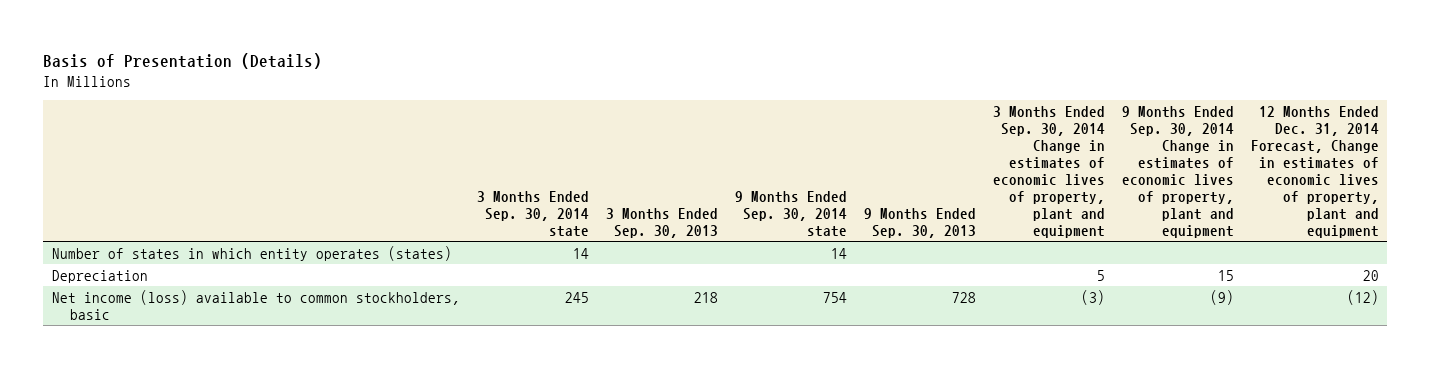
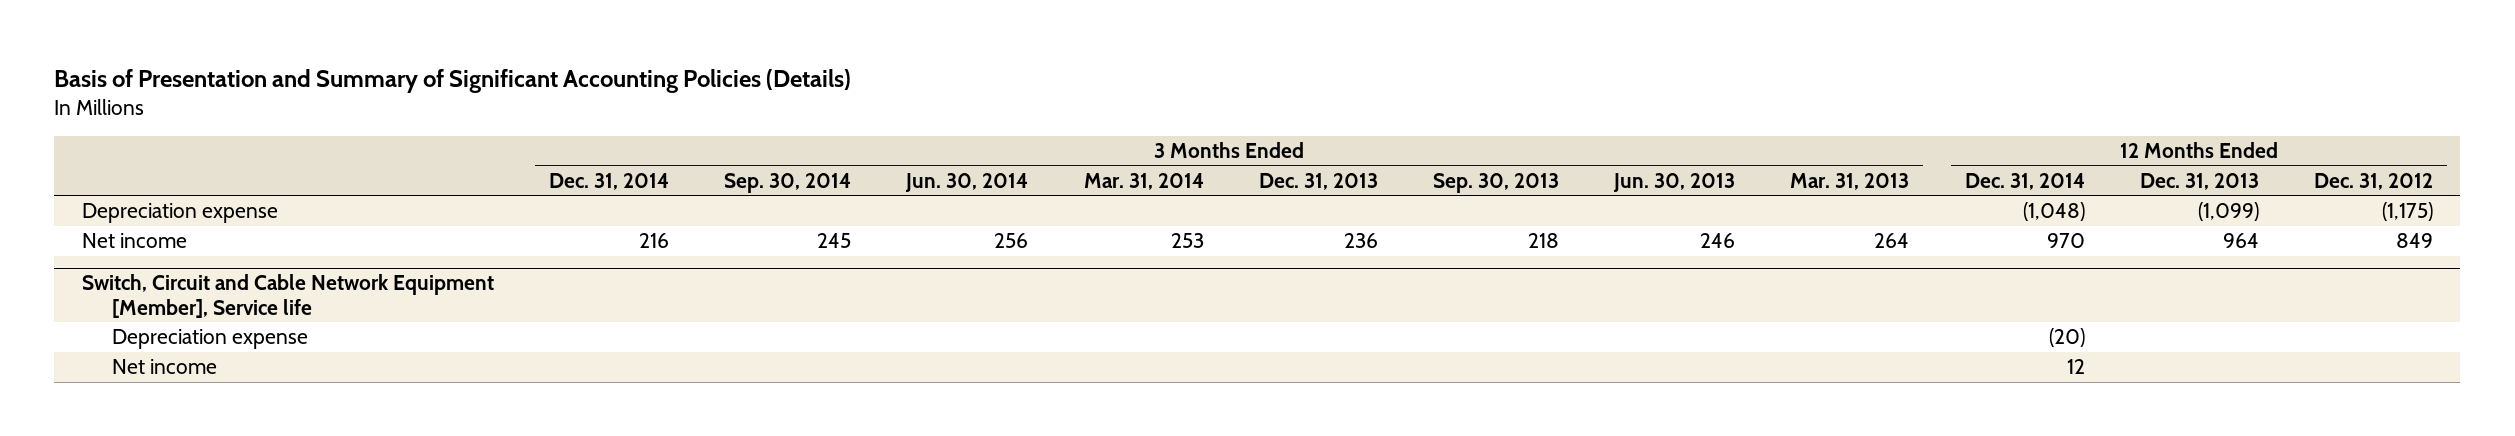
- Basis of Presentation (Details)
+ Basis of Presentation and Summary of Significant Accounting Policies (Details)
- | 3 Months Ended Sep. 30, 2014 state | 3 Months Ended Sep. 30, 2013 | 9 Months Ended Sep. 30, 2014 state | 9 Months Ended Sep. 30, 2013 | 3 Months Ended Sep. 30, 2014 Change in estimates of economic lives of property, plant and equipment | 9 Months Ended Sep. 30, 2014 Change in estimates of economic lives of property, plant and equipment | 12 Months Ended Dec. 31, 2014 Forecast, Change in estimates of economic lives of property, plant and equipment
+ | 3 Months Ended Dec. 31, 2014 | 3 Months Ended Sep. 30, 2014 | 3 Months Ended Jun. 30, 2014 | 3 Months Ended Mar. 31, 2014 | 3 Months Ended Dec. 31, 2013 | 3 Months Ended Sep. 30, 2013 | 3 Months Ended Jun. 30, 2013 | 3 Months Ended Mar. 31, 2013 | 12 Months Ended Dec. 31, 2014 | 12 Months Ended Dec. 31, 2013 | 12 Months Ended Dec. 31, 2012
- Number of states in which entity operates (states) | 14 | | 14 | | | |
- Depreciation | | | | | 5 | 15 | 20
- Net income (loss) available to common stockholders, basic | 245 | 218 | 754 | 728 | (3) | (9) | (12)
+ Depreciation expense | | | | | | | | | (1,048) | (1,099) | (1,175)
+ Net income | 216 | 245 | 256 | 253 | 236 | 218 | 246 | 264 | 970 | 964 | 849
+ Switch, Circuit and Cable Network Equipment [Member], Service life
+ Depreciation expense | | | | | | | | | (20) | |
+ Net income | | | | | | | | | 12 | |

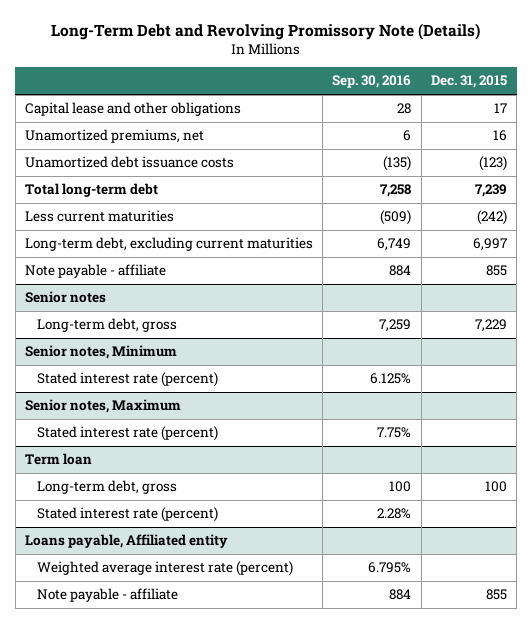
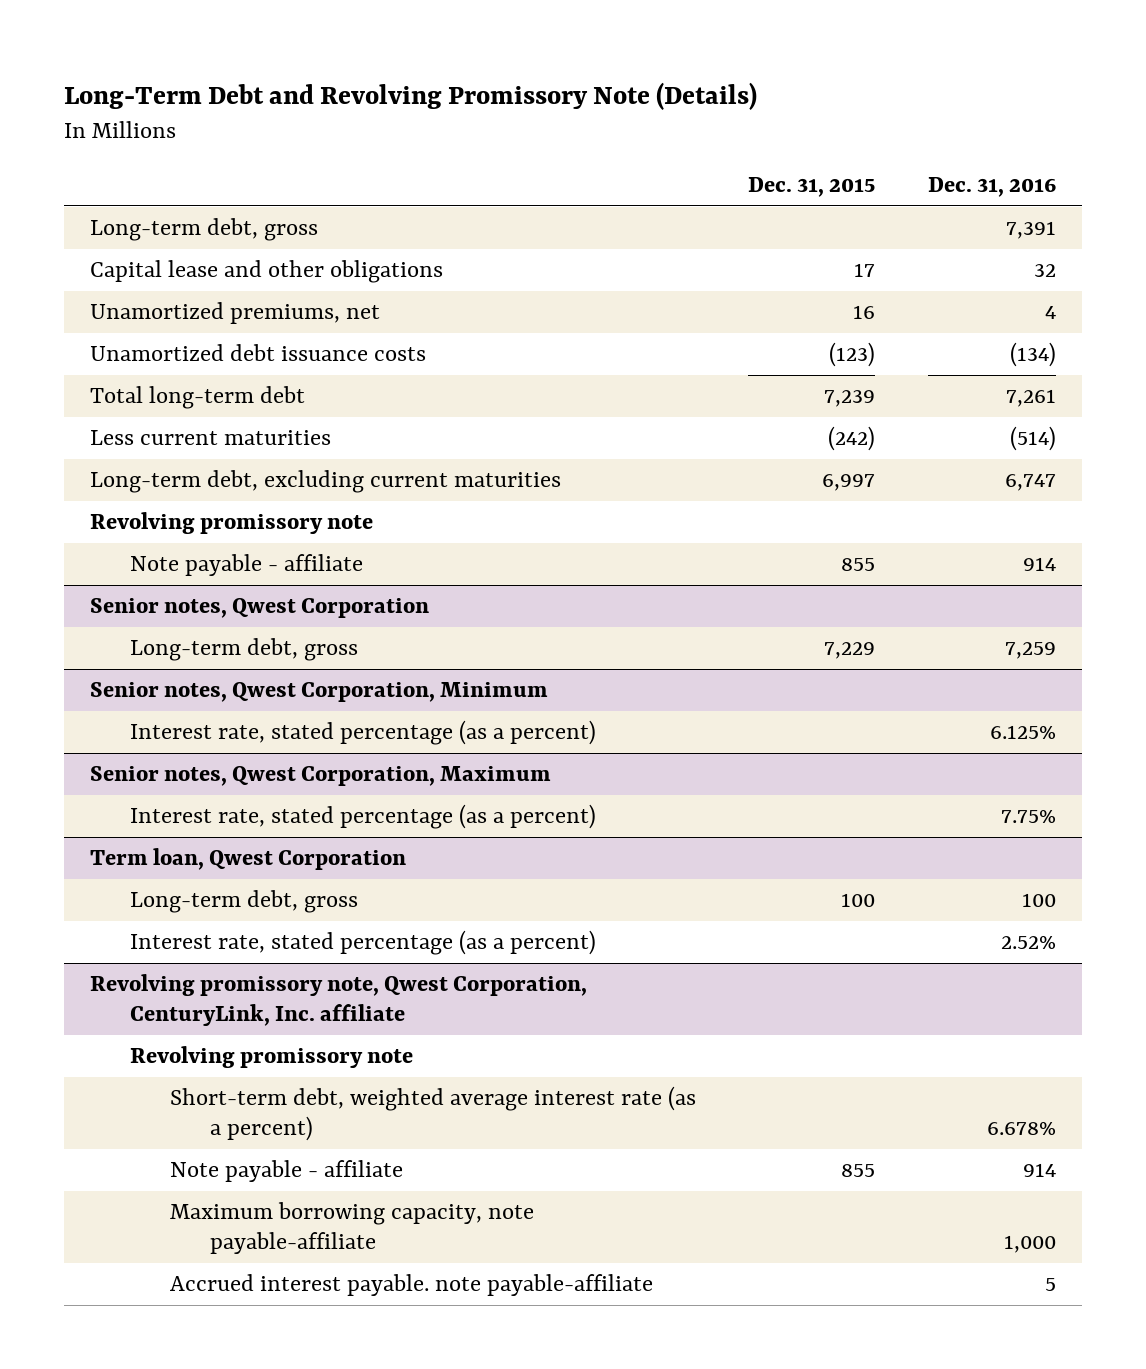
- | Sep. 30, 2016 | Dec. 31, 2015
+ | Dec. 31, 2015 | Dec. 31, 2016
+ Long-term debt, gross | | 7,391
+ Revolving promissory note
- Senior notes
+ Senior notes, Qwest Corporation
- Senior notes, Minimum
- Stated interest rate (percent) | 6.125% |
- Senior notes, Maximum
- Stated interest rate (percent) | 7.75% |
- Term loan
+ Senior notes, Qwest Corporation, Minimum
+ Interest rate, stated percentage (as a percent) | | 6.125%
+ Senior notes, Qwest Corporation, Maximum
+ Interest rate, stated percentage (as a percent) | | 7.75%
+ Term loan, Qwest Corporation
- Stated interest rate (percent) | 2.28% |
- Loans payable, Affiliated entity
- Weighted average interest rate (percent) | 6.795% |
+ Interest rate, stated percentage (as a percent) | | 2.52%
+ Revolving promissory note, Qwest Corporation, CenturyLink, Inc. affiliate
+ Revolving promissory note
+ Short-term debt, weighted average interest rate (as a percent) | | 6.678%
+ Maximum borrowing capacity, note payable-affiliate | | 1,000
+ Accrued interest payable. note payable-affiliate | | 5

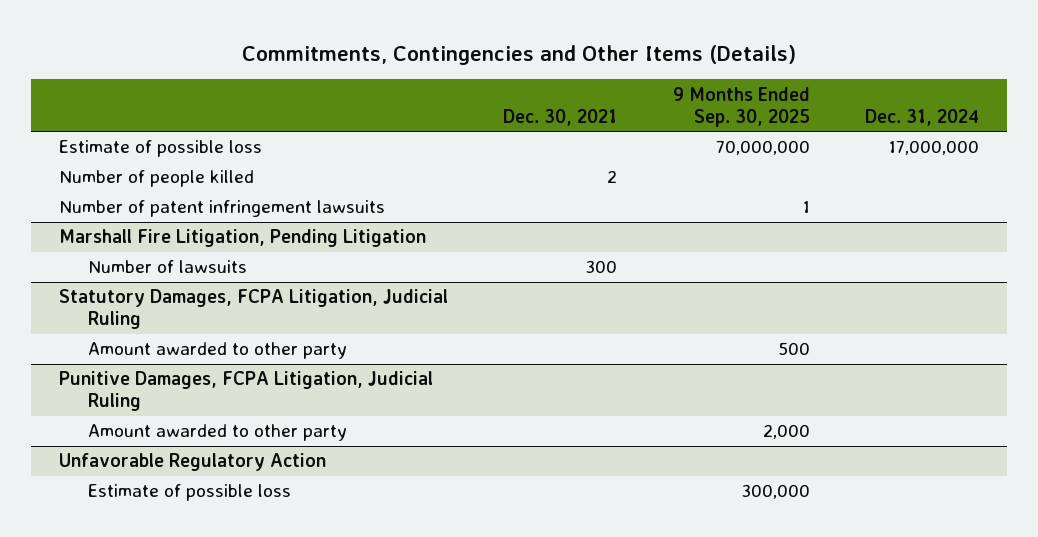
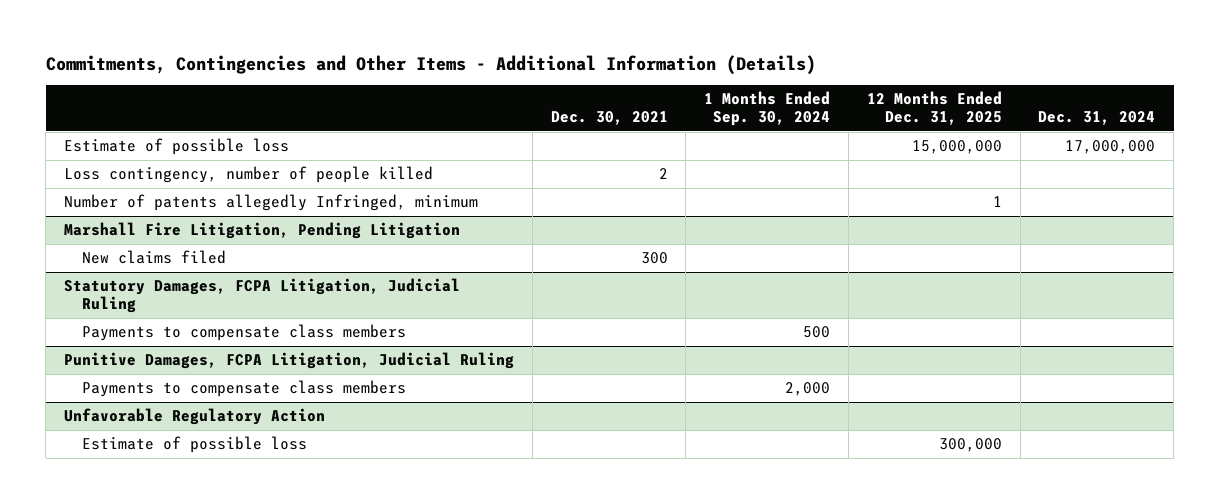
- Commitments, Contingencies and Other Items (Details)
+ Commitments, Contingencies and Other Items - Additional Information (Details)
- | Dec. 30, 2021 | 9 Months Ended Sep. 30, 2025 | Dec. 31, 2024
+ | Dec. 30, 2021 | 1 Months Ended Sep. 30, 2024 | 12 Months Ended Dec. 31, 2025 | Dec. 31, 2024
- Number of people killed | 2 | |
- Number of patent infringement lawsuits | | 1 |
+ Loss contingency, number of people killed | 2 | | |
+ Number of patents allegedly Infringed, minimum | | | 1 |
@ Marshall Fire Litigation, Pending Litigation
- Number of lawsuits | 300 | |
+ New claims filed | 300 | | |
@ Statutory Damages, FCPA Litigation, Judicial Ruling
- Amount awarded to other party | | 500 |
+ Payments to compensate class members | | 500 | |
@ Punitive Damages, FCPA Litigation, Judicial Ruling
- Amount awarded to other party | | 2,000 |
+ Payments to compensate class members | | 2,000 | |

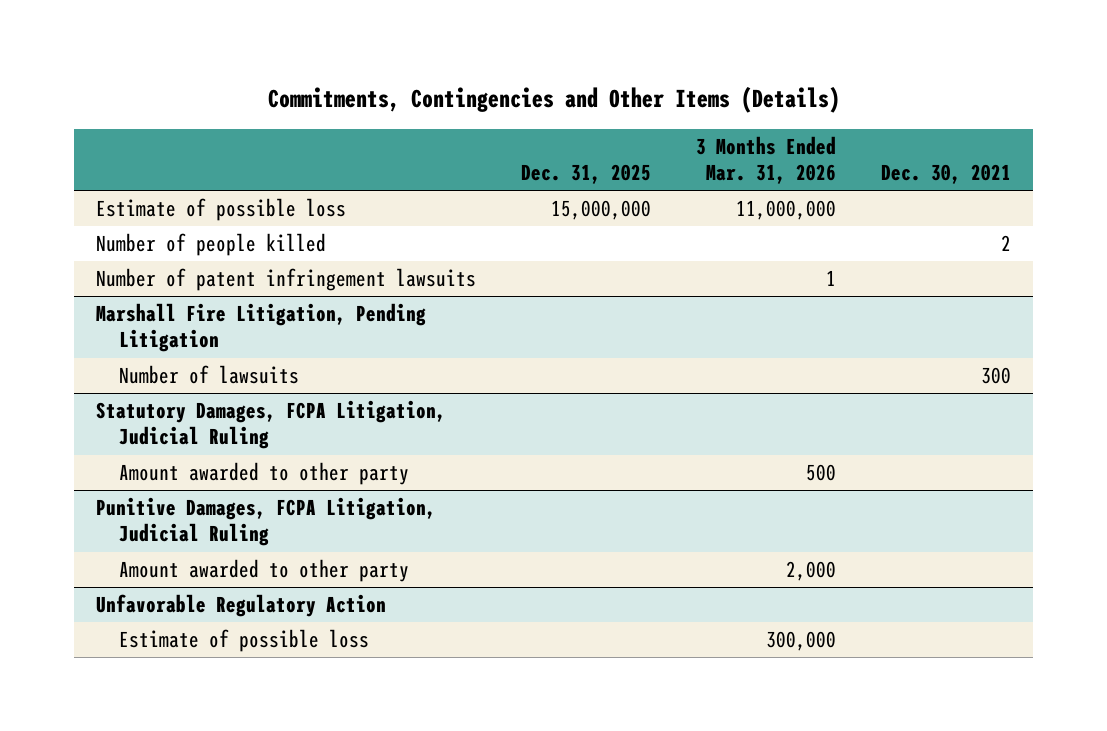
- Commitments, Contingencies and Other Items - Additional Information (Details)
+ Commitments, Contingencies and Other Items (Details)
- | Dec. 30, 2021 | 1 Months Ended Sep. 30, 2024 | 12 Months Ended Dec. 31, 2025 | Dec. 31, 2024
+ | Dec. 31, 2025 | 3 Months Ended Mar. 31, 2026 | Dec. 30, 2021
- Loss contingency, number of people killed | 2 | | |
- Number of patents allegedly Infringed, minimum | | | 1 |
+ Number of people killed | | | 2
+ Number of patent infringement lawsuits | | 1 |
@ Marshall Fire Litigation, Pending Litigation
- New claims filed | 300 | | |
+ Number of lawsuits | | | 300
@ Statutory Damages, FCPA Litigation, Judicial Ruling
- Payments to compensate class members | | 500 | |
+ Amount awarded to other party | | 500 |
@ Punitive Damages, FCPA Litigation, Judicial Ruling
- Payments to compensate class members | | 2,000 | |
+ Amount awarded to other party | | 2,000 |

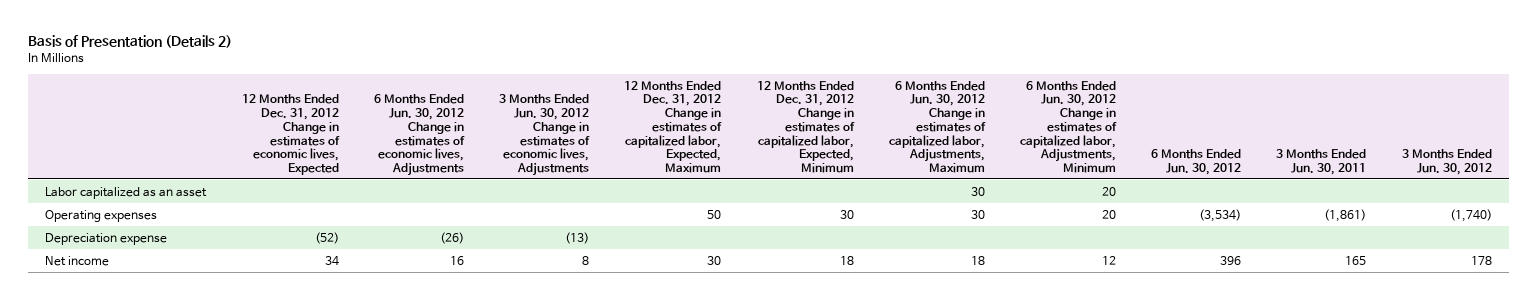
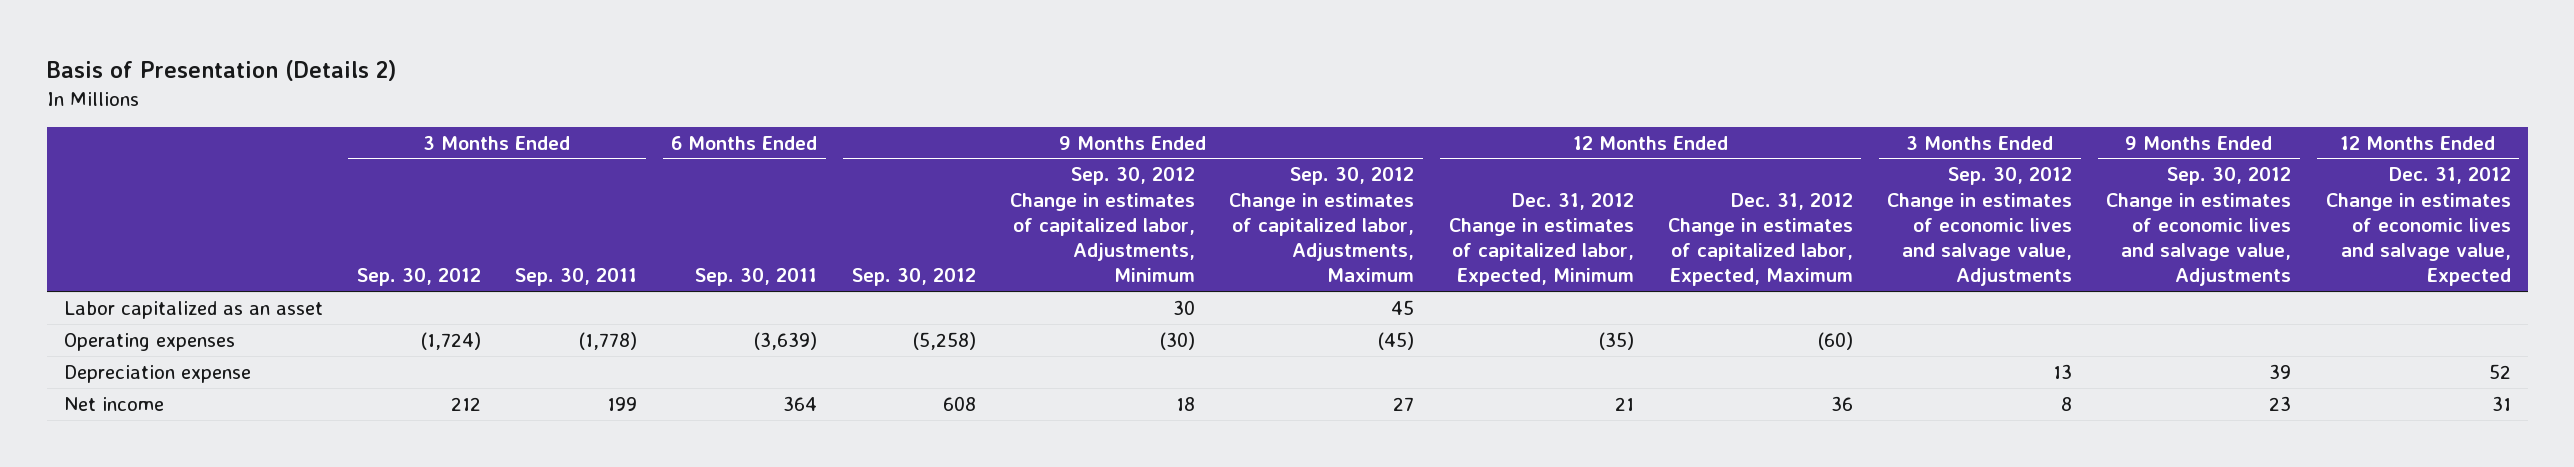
- | 12 Months Ended Dec. 31, 2012 Change in estimates of economic lives, Expected | 6 Months Ended Jun. 30, 2012 Change in estimates of economic lives, Adjustments | 3 Months Ended Jun. 30, 2012 Change in estimates of economic lives, Adjustments | 12 Months Ended Dec. 31, 2012 Change in estimates of capitalized labor, Expected, Maximum | 12 Months Ended Dec. 31, 2012 Change in estimates of capitalized labor, Expected, Minimum | 6 Months Ended Jun. 30, 2012 Change in estimates of capitalized labor, Adjustments, Maximum | 6 Months Ended Jun. 30, 2012 Change in estimates of capitalized labor, Adjustments, Minimum | 6 Months Ended Jun. 30, 2012 | 3 Months Ended Jun. 30, 2011 | 3 Months Ended Jun. 30, 2012
+ | 3 Months Ended Sep. 30, 2012 | 3 Months Ended Sep. 30, 2011 | 6 Months Ended Sep. 30, 2011 | 9 Months Ended Sep. 30, 2012 | 9 Months Ended Sep. 30, 2012 Change in estimates of capitalized labor, Adjustments, Minimum | 9 Months Ended Sep. 30, 2012 Change in estimates of capitalized labor, Adjustments, Maximum | 12 Months Ended Dec. 31, 2012 Change in estimates of capitalized labor, Expected, Minimum | 12 Months Ended Dec. 31, 2012 Change in estimates of capitalized labor, Expected, Maximum | 3 Months Ended Sep. 30, 2012 Change in estimates of economic lives and salvage value, Adjustments | 9 Months Ended Sep. 30, 2012 Change in estimates of economic lives and salvage value, Adjustments | 12 Months Ended Dec. 31, 2012 Change in estimates of economic lives and salvage value, Expected
- Operating expenses | | | | 50 | 30 | 30 | 20 | (3,534) | (1,861) | (1,740)
+ Operating expenses | (1,724) | (1,778) | (3,639) | (5,258) | (30) | (45) | (35) | (60) | | |
- Net income | 34 | 16 | 8 | 30 | 18 | 18 | 12 | 396 | 165 | 178
+ Net income | 212 | 199 | 364 | 608 | 18 | 27 | 21 | 36 | 8 | 23 | 31

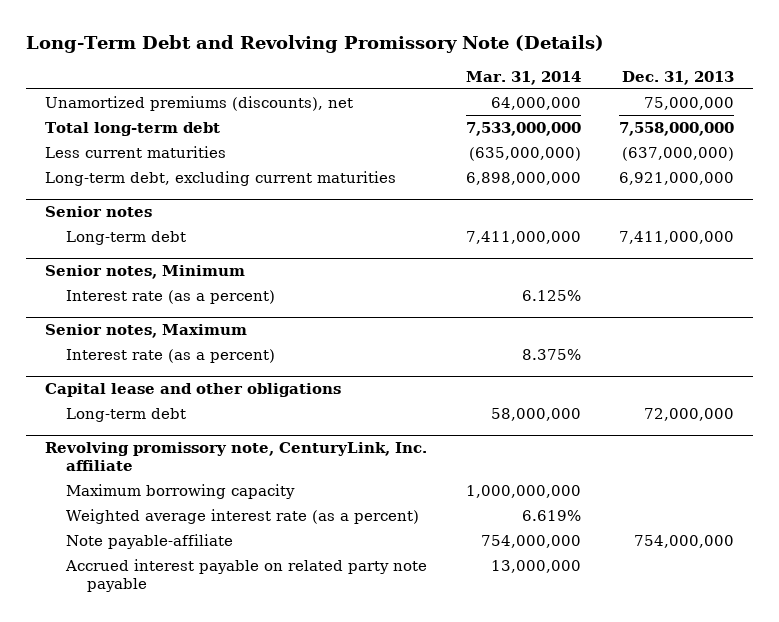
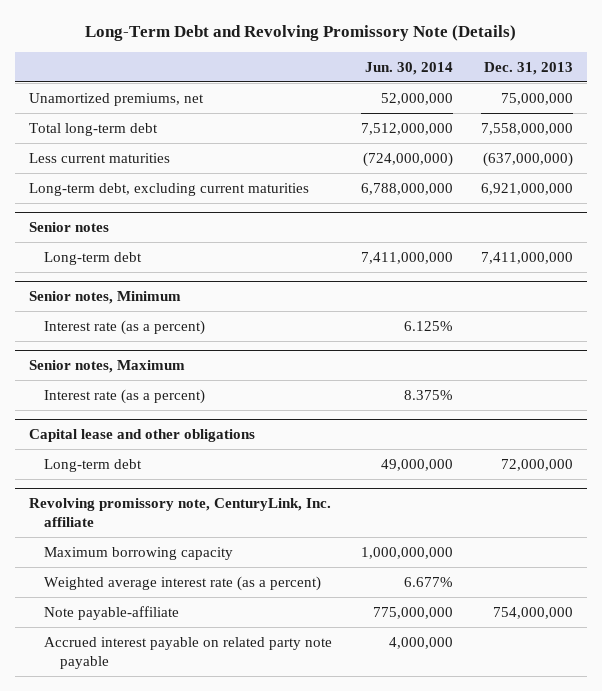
- | Mar. 31, 2014 | Dec. 31, 2013
+ | Jun. 30, 2014 | Dec. 31, 2013
- Unamortized premiums (discounts), net | 64,000,000 | 75,000,000
+ Unamortized premiums, net | 52,000,000 | 75,000,000

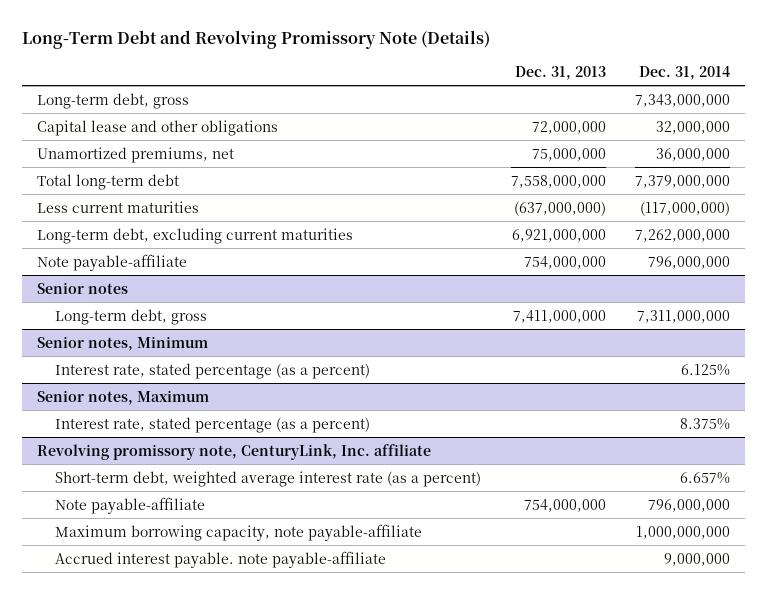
- | Jun. 30, 2014 | Dec. 31, 2013
+ | Dec. 31, 2013 | Dec. 31, 2014
+ Long-term debt, gross | | 7,343,000,000
+ Capital lease and other obligations | 72,000,000 | 32,000,000
+ Note payable-affiliate | 754,000,000 | 796,000,000
@ Senior notes
- Long-term debt | 7,411,000,000 | 7,411,000,000
+ Long-term debt, gross | 7,411,000,000 | 7,311,000,000
@ Senior notes, Minimum
- Interest rate (as a percent) | 6.125% |
+ Interest rate, stated percentage (as a percent) | | 6.125%
@ Senior notes, Maximum
- Interest rate (as a percent) | 8.375% |
- Capital lease and other obligations
- Long-term debt | 49,000,000 | 72,000,000
@ Senior notes, Maximum
+ Interest rate, stated percentage (as a percent) | | 8.375%
@ Revolving promissory note, CenturyLink, Inc. affiliate
- Maximum borrowing capacity | 1,000,000,000 |
- Weighted average interest rate (as a percent) | 6.677% |
+ Short-term debt, weighted average interest rate (as a percent) | | 6.657%
- Accrued interest payable on related party note payable | 4,000,000 |
+ Maximum borrowing capacity, note payable-affiliate | | 1,000,000,000
+ Accrued interest payable. note payable-affiliate | | 9,000,000

